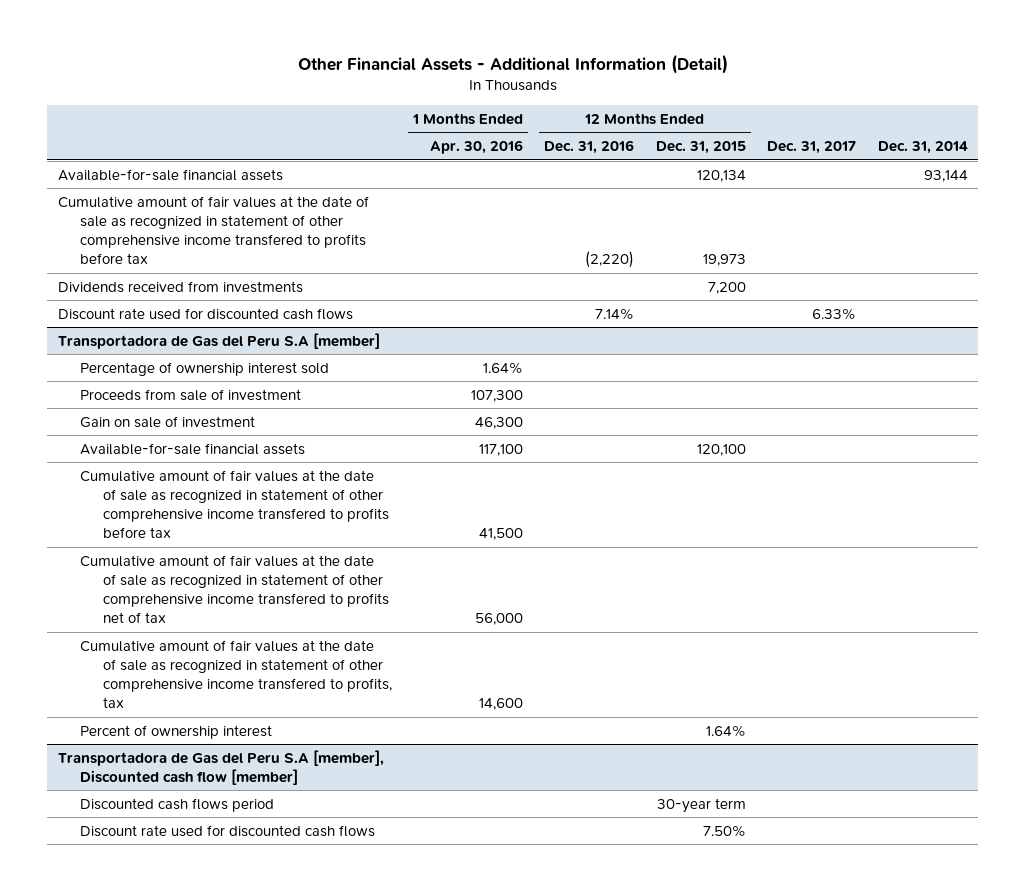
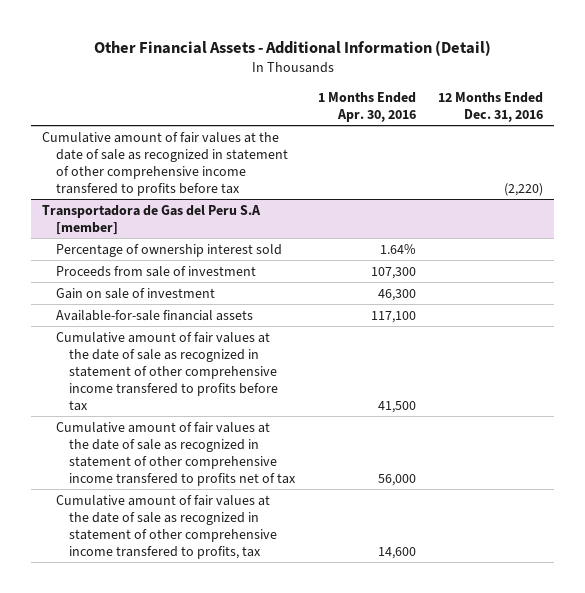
- | 1 Months Ended Apr. 30, 2016 | 12 Months Ended Dec. 31, 2016 | 12 Months Ended Dec. 31, 2015 | Dec. 31, 2017 | Dec. 31, 2014
+ | 1 Months Ended Apr. 30, 2016 | 12 Months Ended Dec. 31, 2016
- Available-for-sale financial assets | | | 120,134 | | 93,144
- Dividends received from investments | | | 7,200 | |
- Discount rate used for discounted cash flows | | 7.14% | | 6.33% |
@ Transportadora de Gas del Peru S.A [member]
- Percent of ownership interest | | | 1.64% | |
- Transportadora de Gas del Peru S.A [member], Discounted cash flow [member]
- Discounted cash flows period | | | 30-year term | |
- Discount rate used for discounted cash flows | | | 7.50% | |

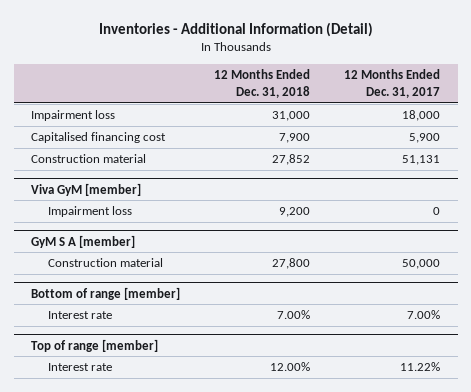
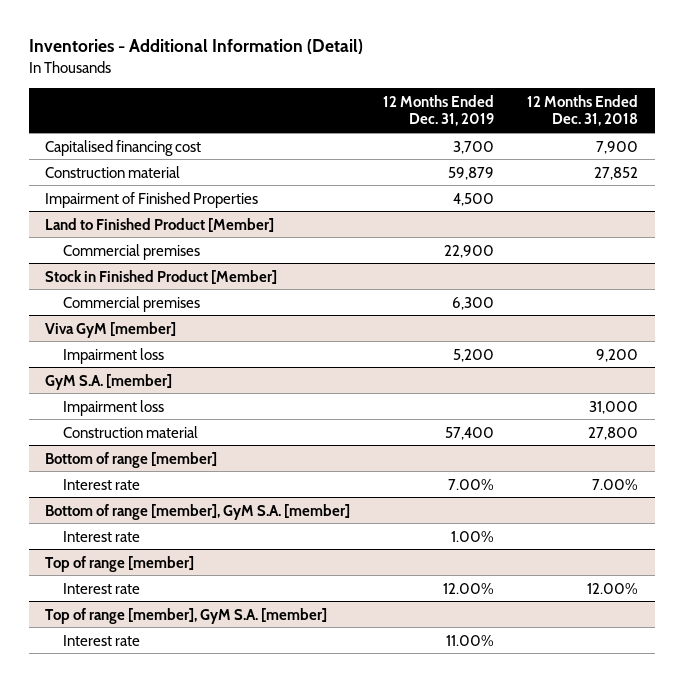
- | 12 Months Ended Dec. 31, 2018 | 12 Months Ended Dec. 31, 2017
+ | 12 Months Ended Dec. 31, 2019 | 12 Months Ended Dec. 31, 2018
- Impairment loss | 31,000 | 18,000
+ Impairment of Finished Properties | 4,500 |
+ Land to Finished Product [Member]
+ Commercial premises | 22,900 |
+ Stock in Finished Product [Member]
+ Commercial premises | 6,300 |
- GyM S A [member]
+ GyM S.A. [member]
+ Impairment loss | | 31,000
+ Bottom of range [member], GyM S.A. [member]
+ Interest rate | 1.00% |
+ Top of range [member], GyM S.A. [member]
+ Interest rate | 11.00% |

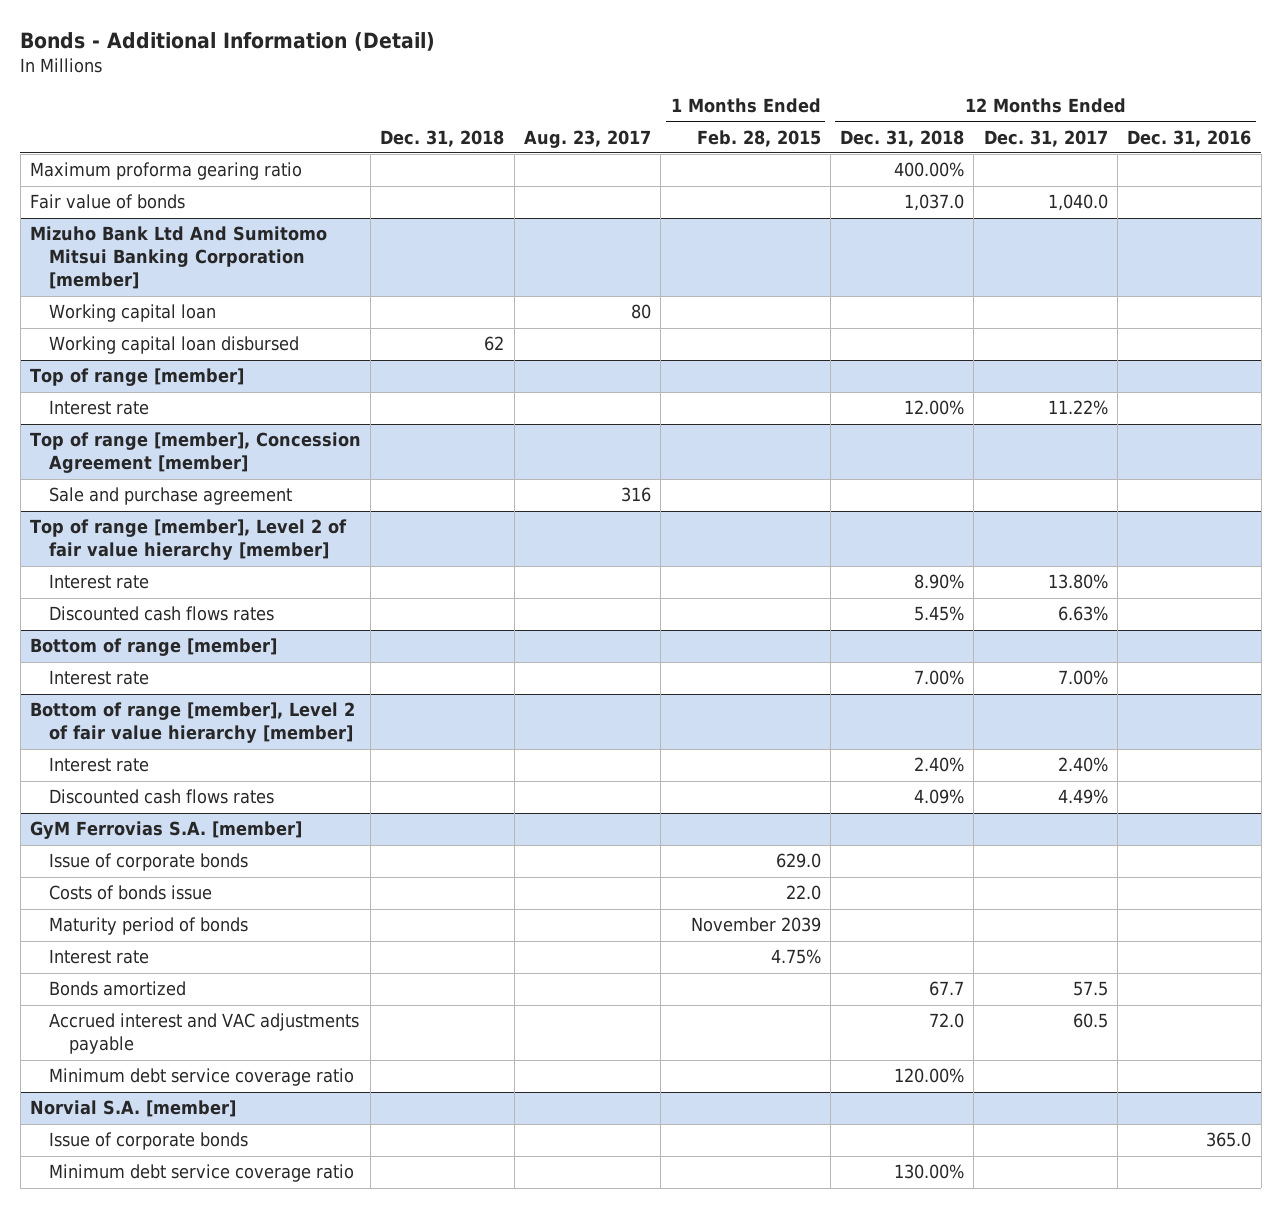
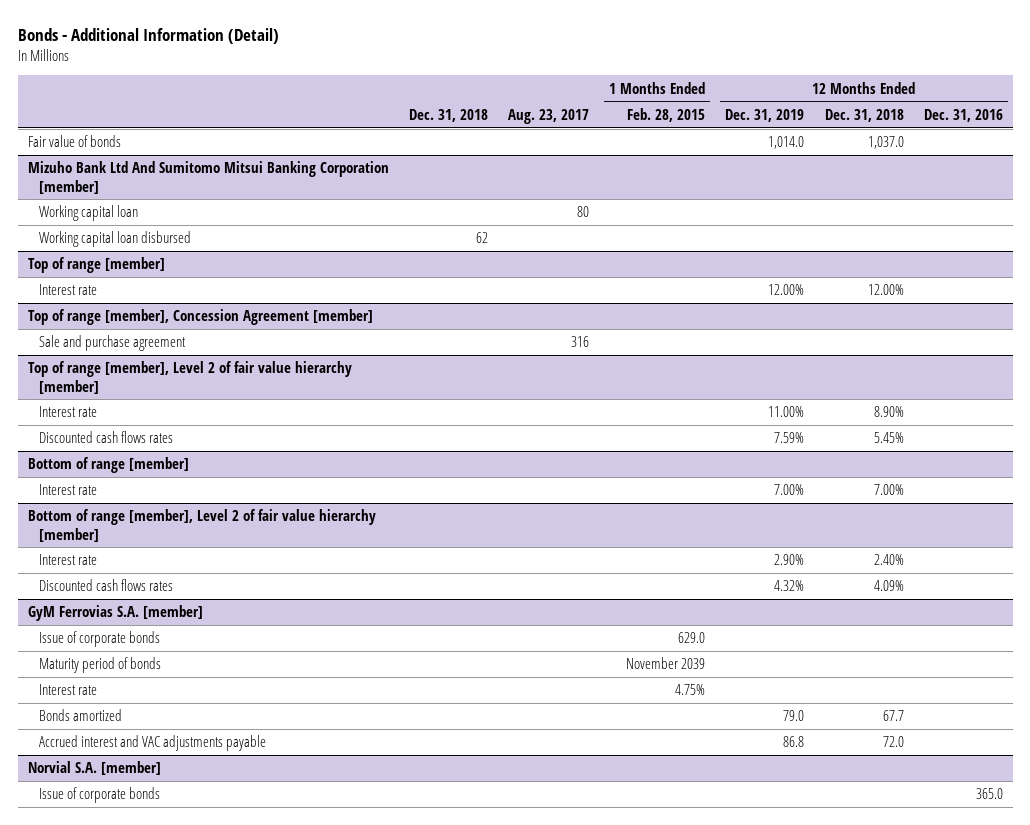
- | Dec. 31, 2018 | Aug. 23, 2017 | 1 Months Ended Feb. 28, 2015 | 12 Months Ended Dec. 31, 2018 | 12 Months Ended Dec. 31, 2017 | 12 Months Ended Dec. 31, 2016
+ | Dec. 31, 2018 | Aug. 23, 2017 | 1 Months Ended Feb. 28, 2015 | 12 Months Ended Dec. 31, 2019 | 12 Months Ended Dec. 31, 2018 | 12 Months Ended Dec. 31, 2016
- Maximum proforma gearing ratio | | | | 400.00% | |
@ GyM Ferrovias S.A. [member]
- Costs of bonds issue | | | 22.0 | | |
- Minimum debt service coverage ratio | | | | 120.00% | |
@ Norvial S.A. [member]
- Minimum debt service coverage ratio | | | | 130.00% | |

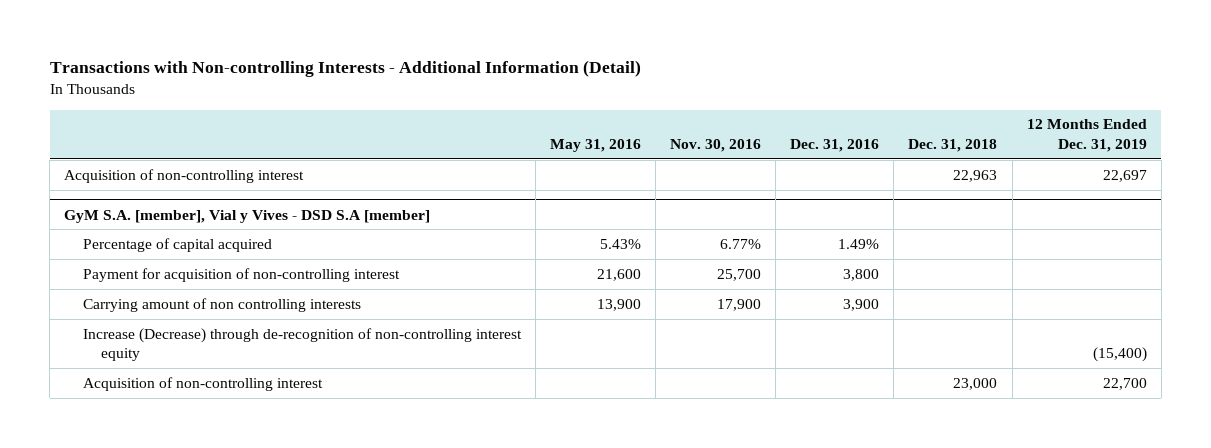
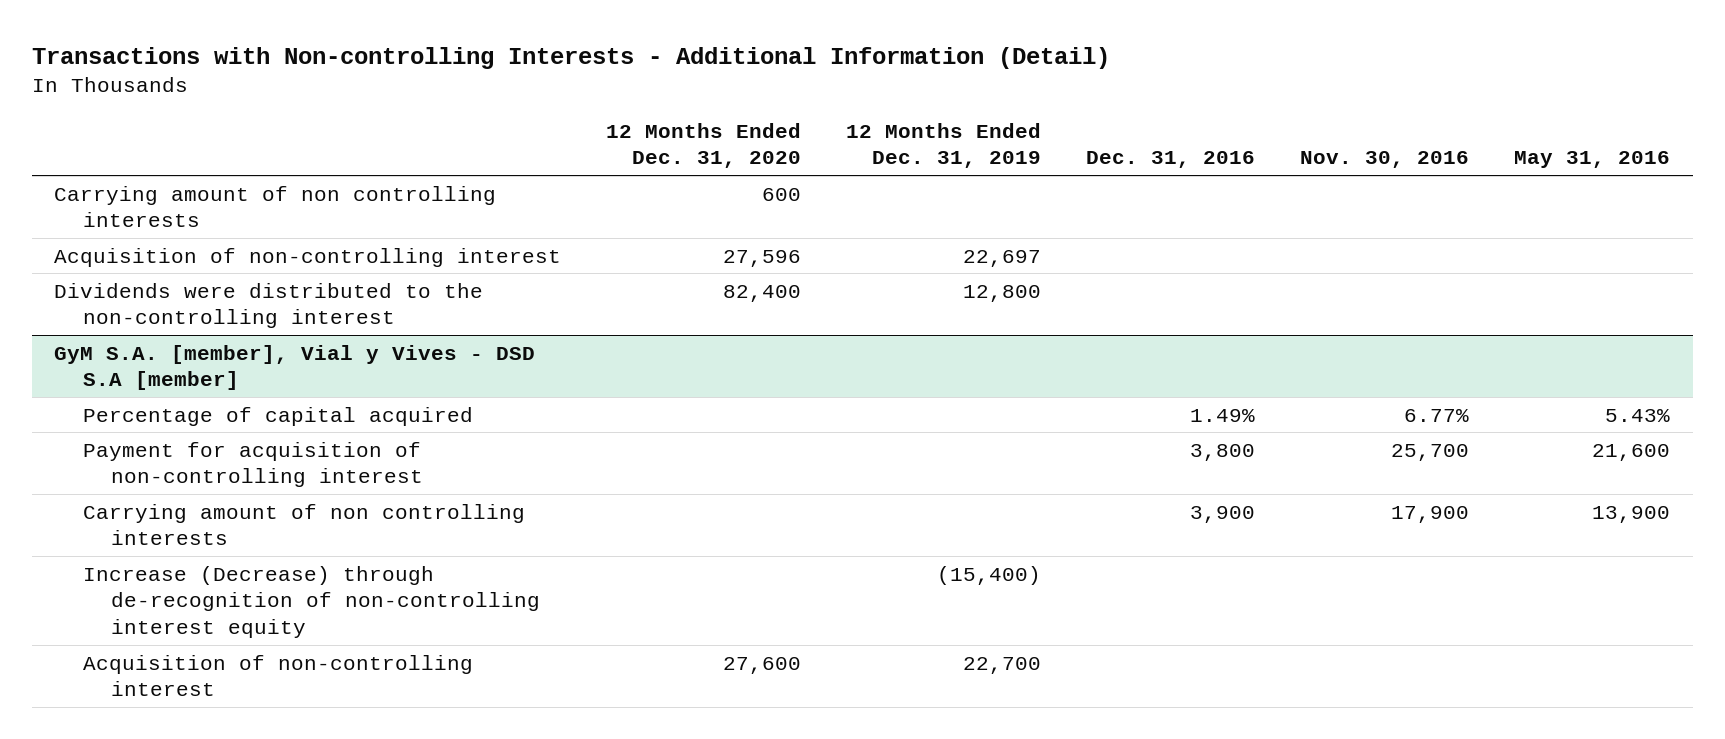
- | May 31, 2016 | Nov. 30, 2016 | Dec. 31, 2016 | Dec. 31, 2018 | 12 Months Ended Dec. 31, 2019
+ | 12 Months Ended Dec. 31, 2020 | 12 Months Ended Dec. 31, 2019 | Dec. 31, 2016 | Nov. 30, 2016 | May 31, 2016
+ Carrying amount of non controlling interests | 600 | | | |
+ Dividends were distributed to the non-controlling interest | 82,400 | 12,800 | | |

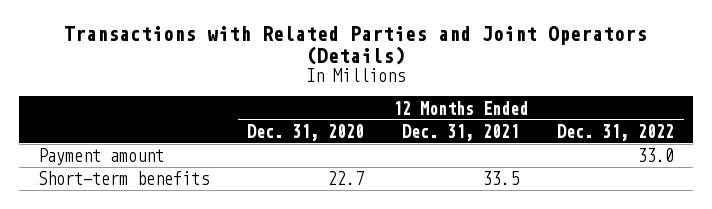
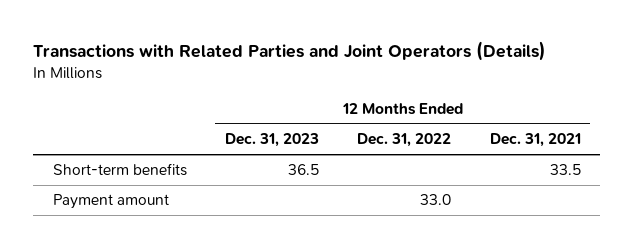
- | 12 Months Ended Dec. 31, 2020 | 12 Months Ended Dec. 31, 2021 | 12 Months Ended Dec. 31, 2022
+ | 12 Months Ended Dec. 31, 2023 | 12 Months Ended Dec. 31, 2022 | 12 Months Ended Dec. 31, 2021
moved down: Payment amount | | 33.0 |

